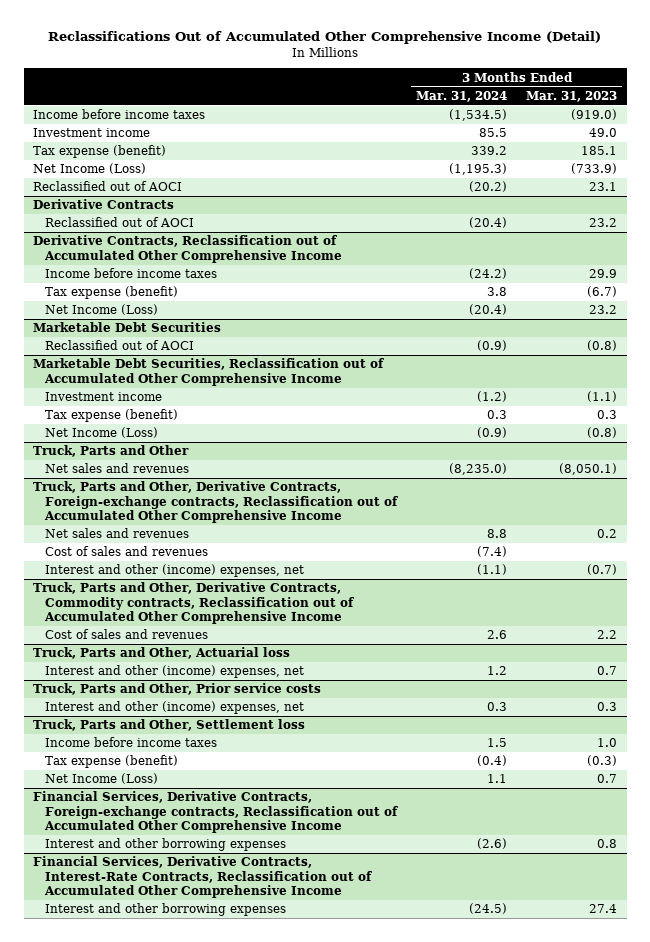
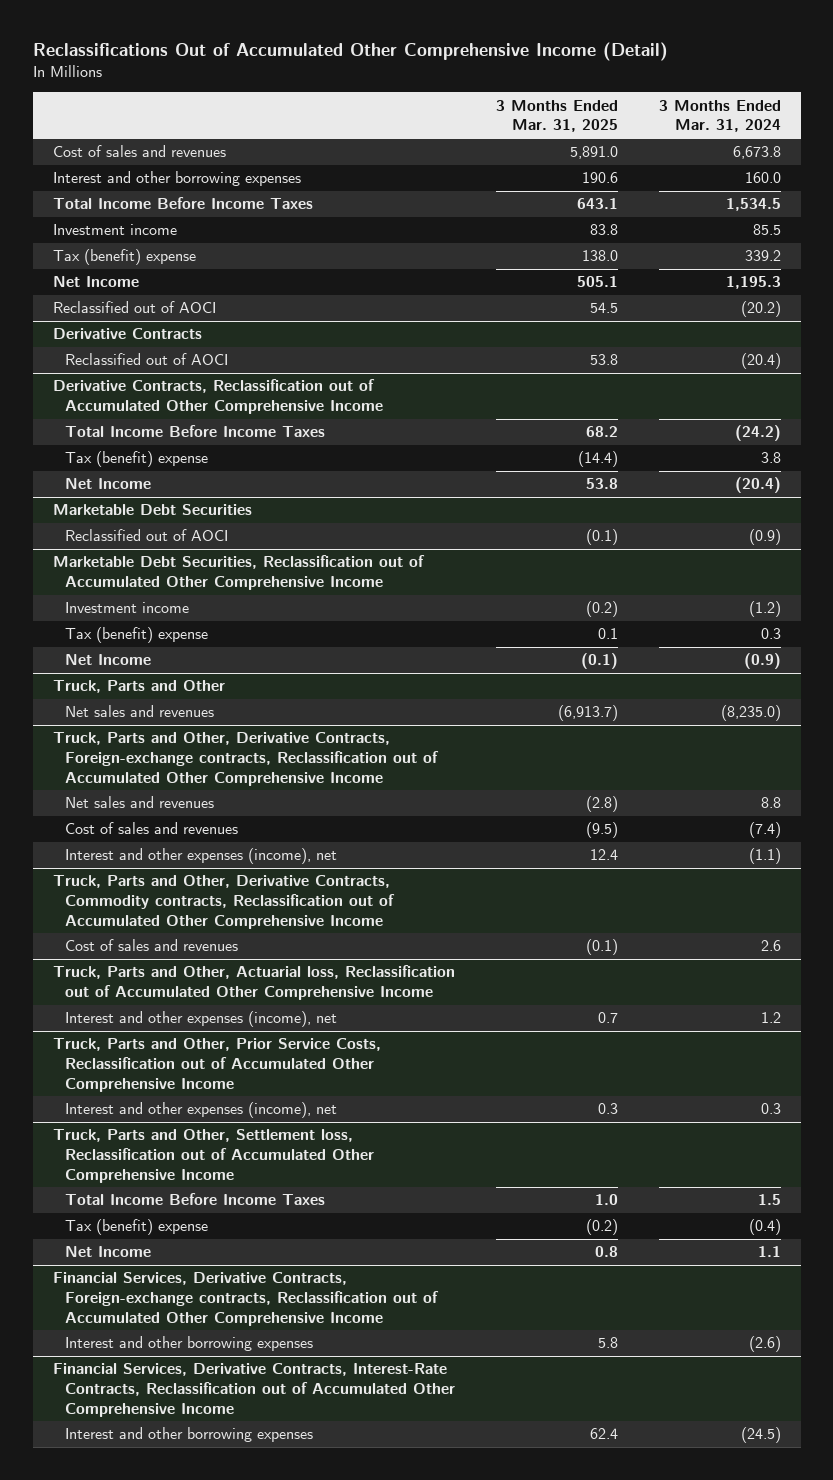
- | 3 Months Ended Mar. 31, 2024 | 3 Months Ended Mar. 31, 2023
+ | 3 Months Ended Mar. 31, 2025 | 3 Months Ended Mar. 31, 2024
- Income before income taxes | (1,534.5) | (919.0)
+ Cost of sales and revenues | 5,891.0 | 6,673.8
+ Interest and other borrowing expenses | 190.6 | 160.0
+ Total Income Before Income Taxes | 643.1 | 1,534.5
- Tax expense (benefit) | 339.2 | 185.1
- Net Income (Loss) | (1,195.3) | (733.9)
+ Tax (benefit) expense | 138.0 | 339.2
+ Net Income | 505.1 | 1,195.3
@ Derivative Contracts, Reclassification out of Accumulated Other Comprehensive Income
- Income before income taxes | (24.2) | 29.9
- Tax expense (benefit) | 3.8 | (6.7)
- Net Income (Loss) | (20.4) | 23.2
+ Total Income Before Income Taxes | 68.2 | (24.2)
+ Tax (benefit) expense | (14.4) | 3.8
+ Net Income | 53.8 | (20.4)
@ Marketable Debt Securities, Reclassification out of Accumulated Other Comprehensive Income
- Tax expense (benefit) | 0.3 | 0.3
- Net Income (Loss) | (0.9) | (0.8)
+ Tax (benefit) expense | 0.1 | 0.3
+ Net Income | (0.1) | (0.9)
@ Truck, Parts and Other, Derivative Contracts, Foreign-exchange contracts, Reclassification out of Accumulated Other Comprehensive Income
- Interest and other (income) expenses, net | (1.1) | (0.7)
+ Interest and other expenses (income), net | 12.4 | (1.1)
- Truck, Parts and Other, Actuarial loss
- Interest and other (income) expenses, net | 1.2 | 0.7
- Truck, Parts and Other, Prior service costs
- Interest and other (income) expenses, net | 0.3 | 0.3
- Truck, Parts and Other, Settlement loss
- Income before income taxes | 1.5 | 1.0
- Tax expense (benefit) | (0.4) | (0.3)
- Net Income (Loss) | 1.1 | 0.7
+ Truck, Parts and Other, Actuarial loss, Reclassification out of Accumulated Other Comprehensive Income
+ Interest and other expenses (income), net | 0.7 | 1.2
+ Truck, Parts and Other, Prior Service Costs, Reclassification out of Accumulated Other Comprehensive Income
+ Interest and other expenses (income), net | 0.3 | 0.3
+ Truck, Parts and Other, Settlement loss, Reclassification out of Accumulated Other Comprehensive Income
+ Total Income Before Income Taxes | 1.0 | 1.5
+ Tax (benefit) expense | (0.2) | (0.4)
+ Net Income | 0.8 | 1.1

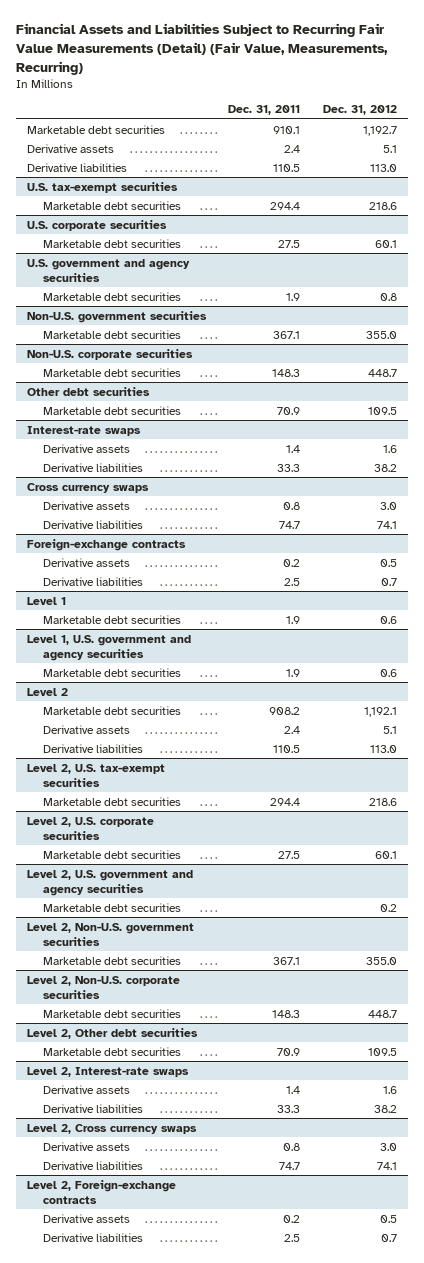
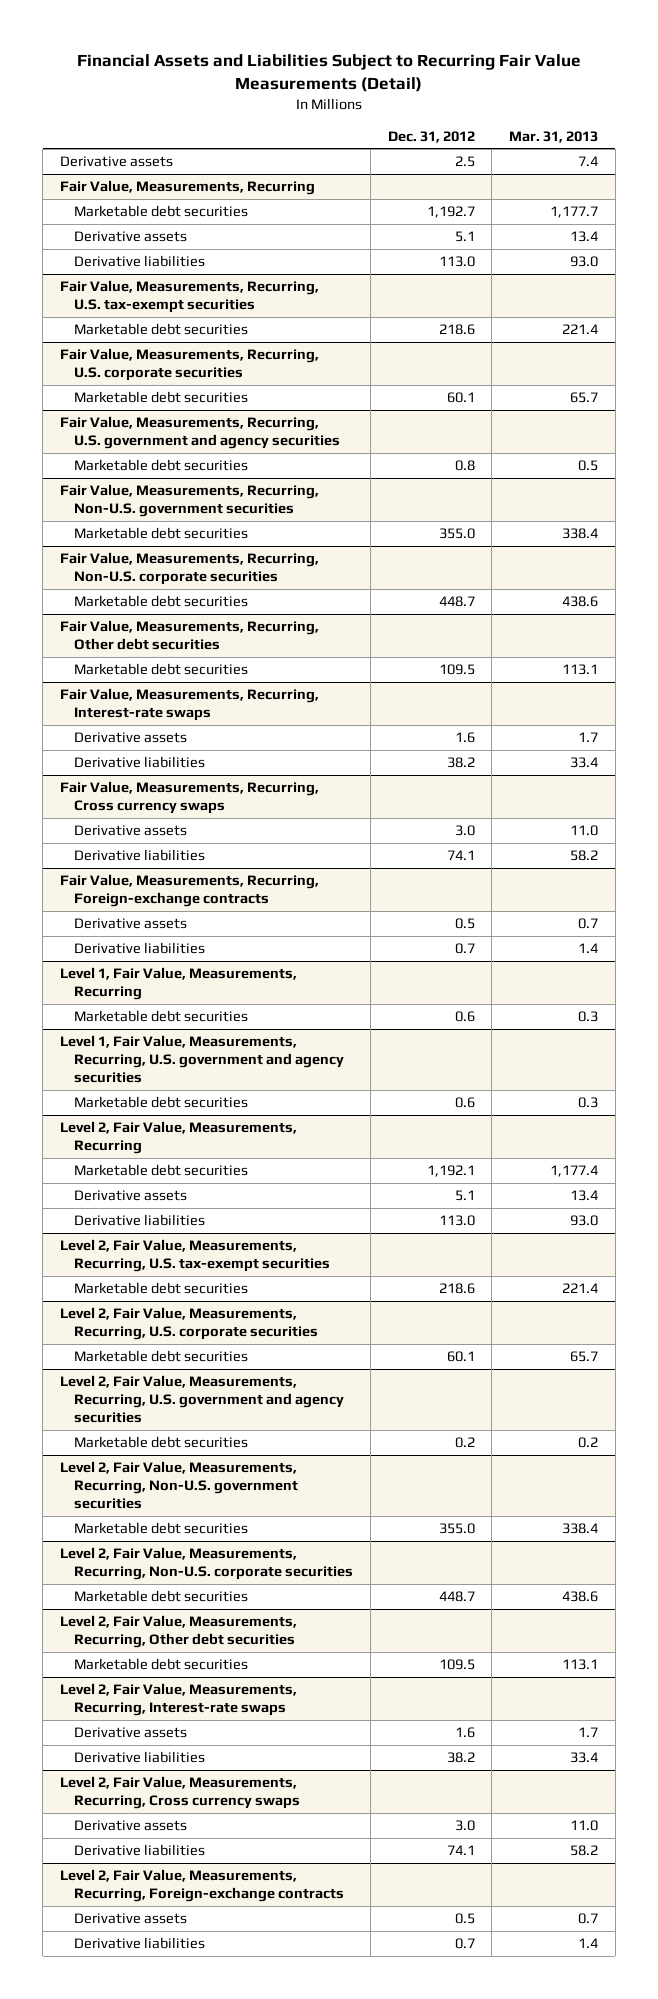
- Financial Assets and Liabilities Subject to Recurring Fair Value Measurements (Detail) (Fair Value, Measurements, Recurring)
+ Financial Assets and Liabilities Subject to Recurring Fair Value Measurements (Detail)
- | Dec. 31, 2011 | Dec. 31, 2012
+ | Dec. 31, 2012 | Mar. 31, 2013
+ Derivative assets | 2.5 | 7.4
+ Fair Value, Measurements, Recurring
- U.S. tax-exempt securities
+ Fair Value, Measurements, Recurring, U.S. tax-exempt securities
- U.S. corporate securities
+ Fair Value, Measurements, Recurring, U.S. corporate securities
- U.S. government and agency securities
+ Fair Value, Measurements, Recurring, U.S. government and agency securities
- Non-U.S. government securities
+ Fair Value, Measurements, Recurring, Non-U.S. government securities
- Non-U.S. corporate securities
+ Fair Value, Measurements, Recurring, Non-U.S. corporate securities
- Other debt securities
+ Fair Value, Measurements, Recurring, Other debt securities
- Interest-rate swaps
+ Fair Value, Measurements, Recurring, Interest-rate swaps
- Cross currency swaps
+ Fair Value, Measurements, Recurring, Cross currency swaps
- Foreign-exchange contracts
+ Fair Value, Measurements, Recurring, Foreign-exchange contracts
- Level 1
+ Level 1, Fair Value, Measurements, Recurring
- Level 1, U.S. government and agency securities
+ Level 1, Fair Value, Measurements, Recurring, U.S. government and agency securities
- Level 2
+ Level 2, Fair Value, Measurements, Recurring
- Level 2, U.S. tax-exempt securities
+ Level 2, Fair Value, Measurements, Recurring, U.S. tax-exempt securities
- Level 2, U.S. corporate securities
+ Level 2, Fair Value, Measurements, Recurring, U.S. corporate securities
- Level 2, U.S. government and agency securities
+ Level 2, Fair Value, Measurements, Recurring, U.S. government and agency securities
- Level 2, Non-U.S. government securities
+ Level 2, Fair Value, Measurements, Recurring, Non-U.S. government securities
- Level 2, Non-U.S. corporate securities
+ Level 2, Fair Value, Measurements, Recurring, Non-U.S. corporate securities
- Level 2, Other debt securities
+ Level 2, Fair Value, Measurements, Recurring, Other debt securities
- Level 2, Interest-rate swaps
+ Level 2, Fair Value, Measurements, Recurring, Interest-rate swaps
- Level 2, Cross currency swaps
+ Level 2, Fair Value, Measurements, Recurring, Cross currency swaps
- Level 2, Foreign-exchange contracts
+ Level 2, Fair Value, Measurements, Recurring, Foreign-exchange contracts

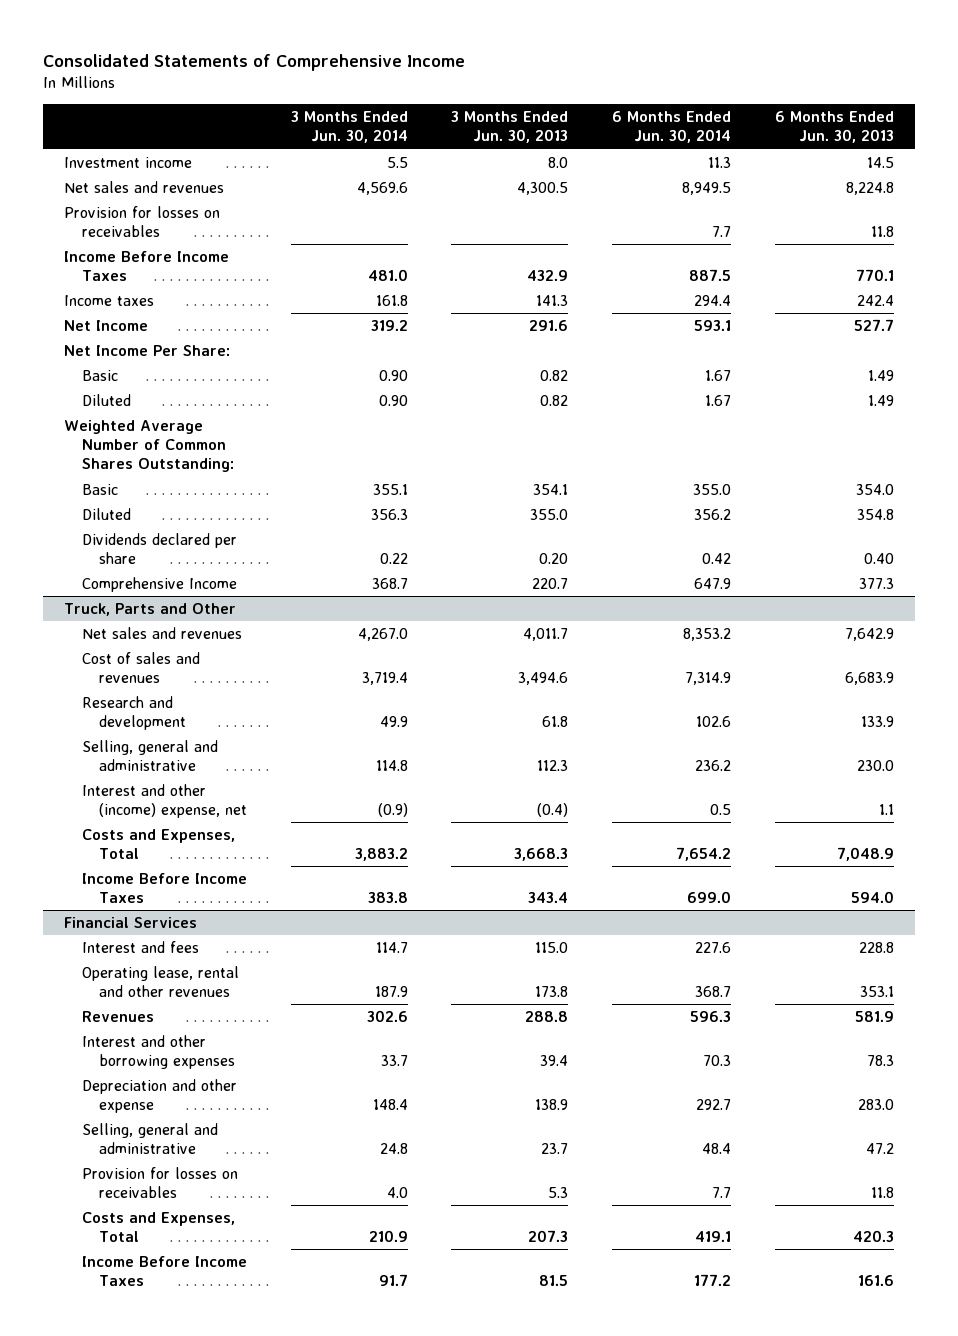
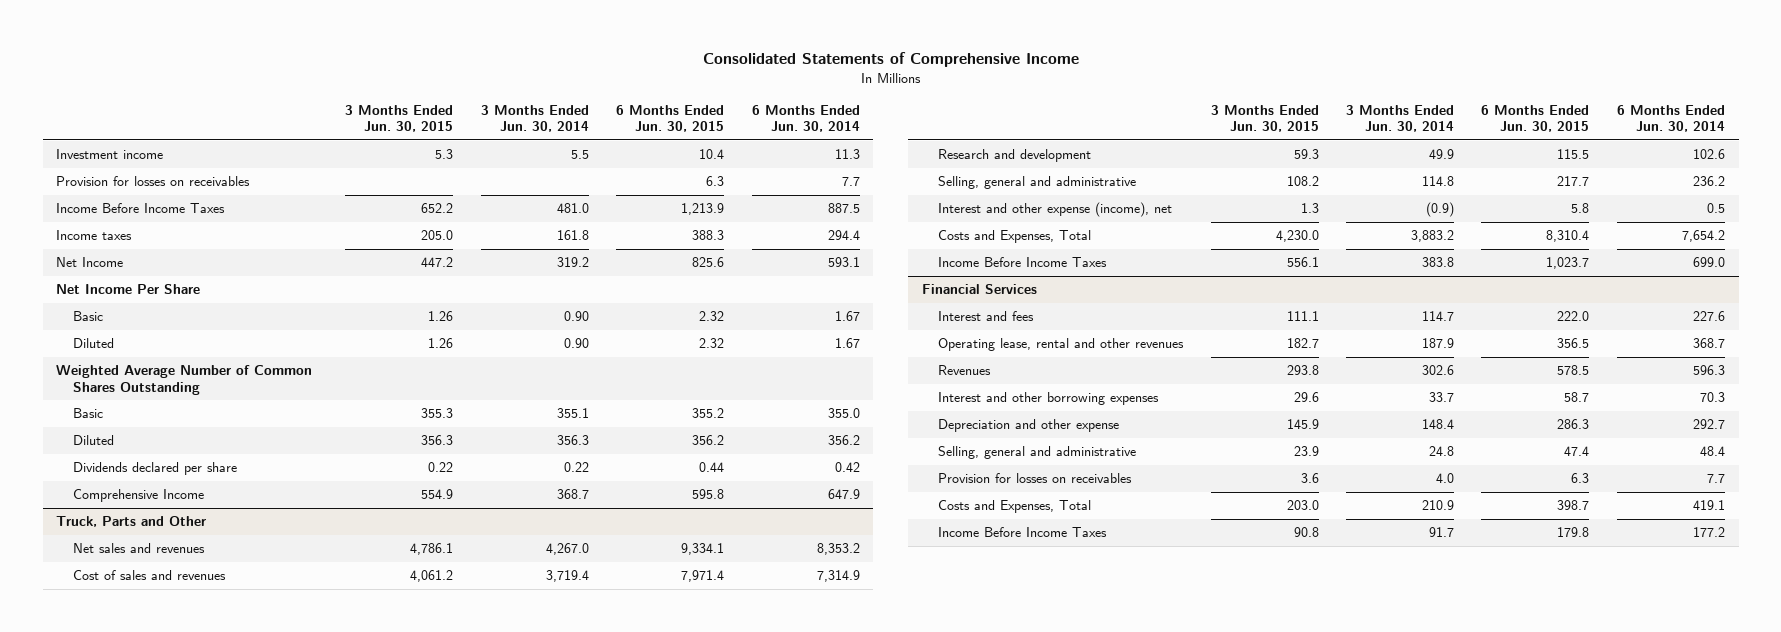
- | 3 Months Ended Jun. 30, 2014 | 3 Months Ended Jun. 30, 2013 | 6 Months Ended Jun. 30, 2014 | 6 Months Ended Jun. 30, 2013
+ | 3 Months Ended Jun. 30, 2015 | 3 Months Ended Jun. 30, 2014 | 6 Months Ended Jun. 30, 2015 | 6 Months Ended Jun. 30, 2014
- Net sales and revenues | 4,569.6 | 4,300.5 | 8,949.5 | 8,224.8
- Net Income Per Share:
+ Net Income Per Share
- Weighted Average Number of Common Shares Outstanding:
+ Weighted Average Number of Common Shares Outstanding
@ Truck, Parts and Other
- Interest and other (income) expense, net | (0.9) | (0.4) | 0.5 | 1.1
+ Interest and other expense (income), net | 1.3 | (0.9) | 5.8 | 0.5

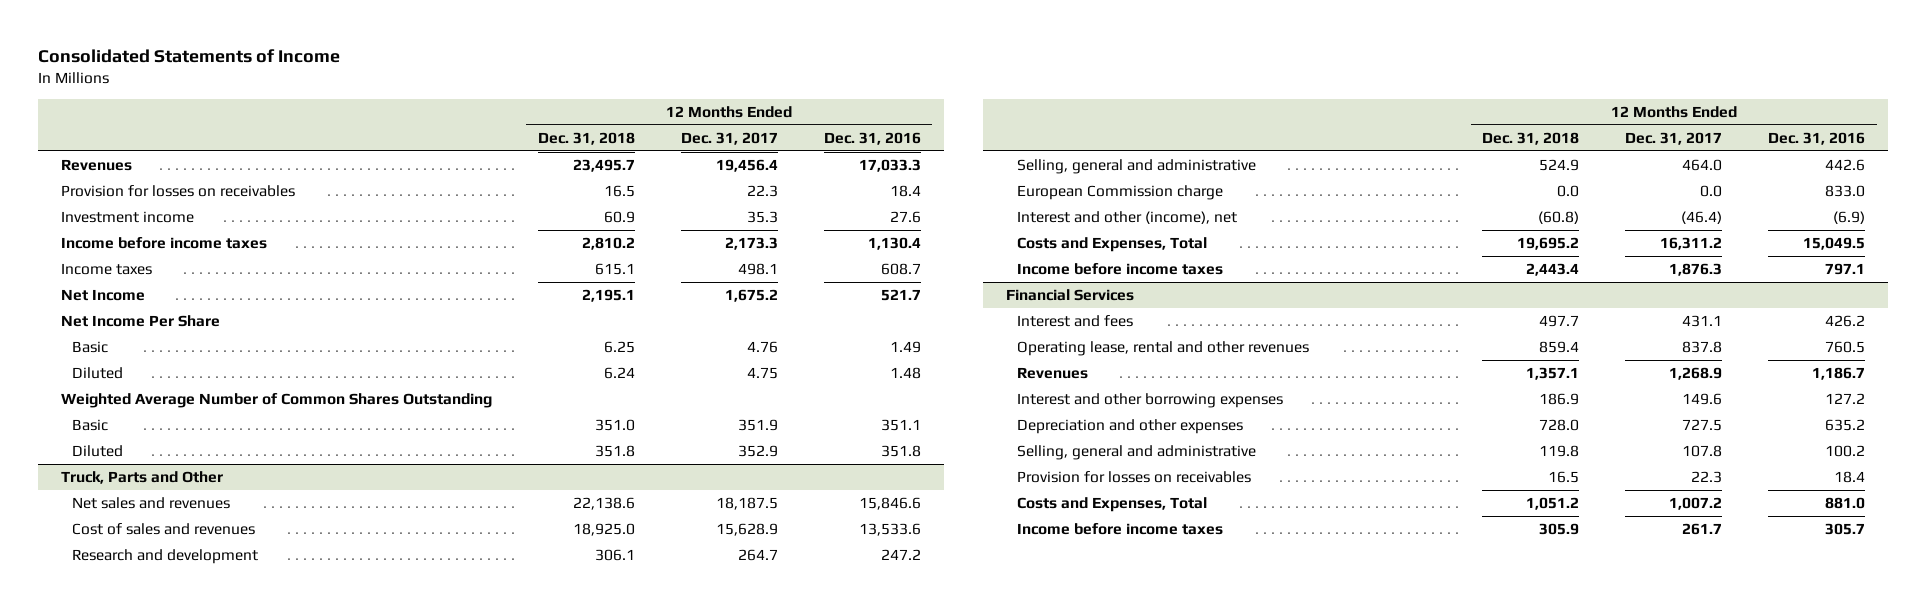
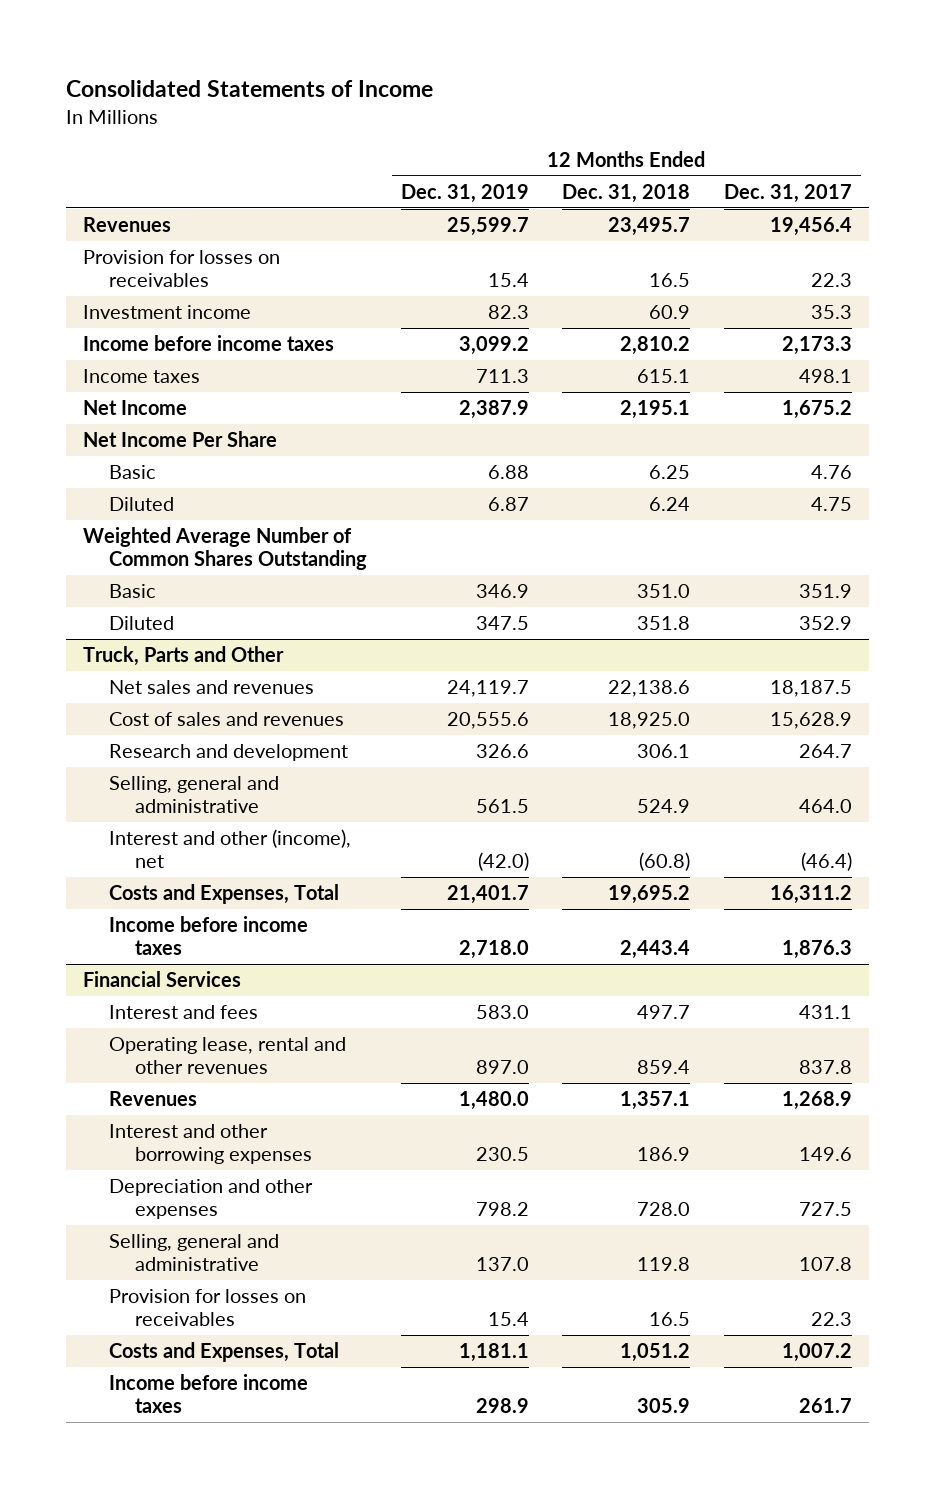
- | 12 Months Ended Dec. 31, 2018 | 12 Months Ended Dec. 31, 2017 | 12 Months Ended Dec. 31, 2016
+ | 12 Months Ended Dec. 31, 2019 | 12 Months Ended Dec. 31, 2018 | 12 Months Ended Dec. 31, 2017
@ Truck, Parts and Other
- European Commission charge | 0.0 | 0.0 | 833.0

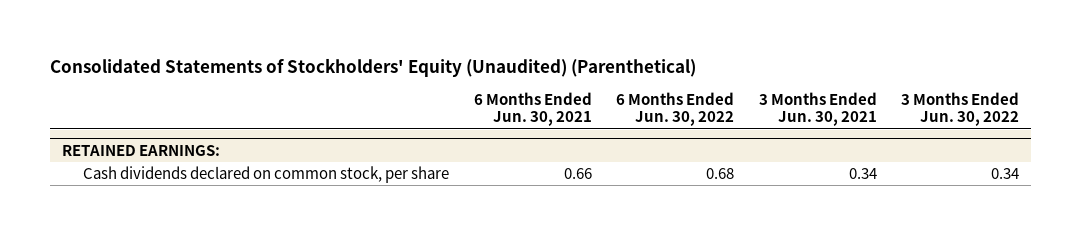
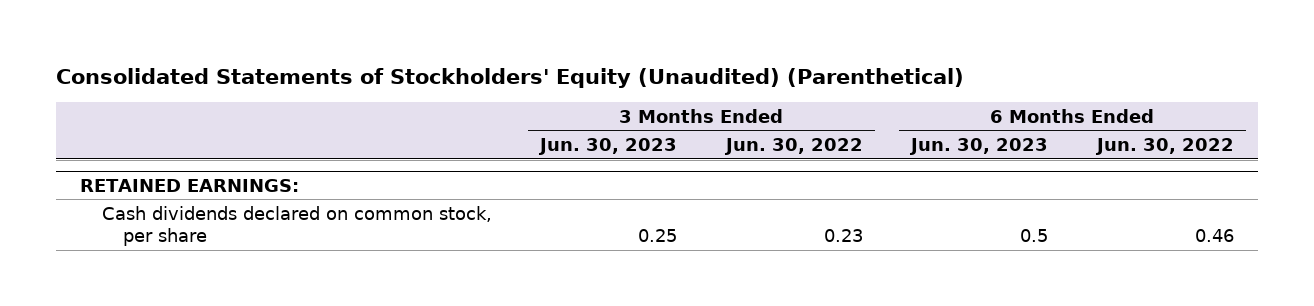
- | 6 Months Ended Jun. 30, 2021 | 6 Months Ended Jun. 30, 2022 | 3 Months Ended Jun. 30, 2021 | 3 Months Ended Jun. 30, 2022
+ | 3 Months Ended Jun. 30, 2023 | 3 Months Ended Jun. 30, 2022 | 6 Months Ended Jun. 30, 2023 | 6 Months Ended Jun. 30, 2022
@ RETAINED EARNINGS:
- Cash dividends declared on common stock, per share | 0.66 | 0.68 | 0.34 | 0.34
+ Cash dividends declared on common stock, per share | 0.25 | 0.23 | 0.5 | 0.46

